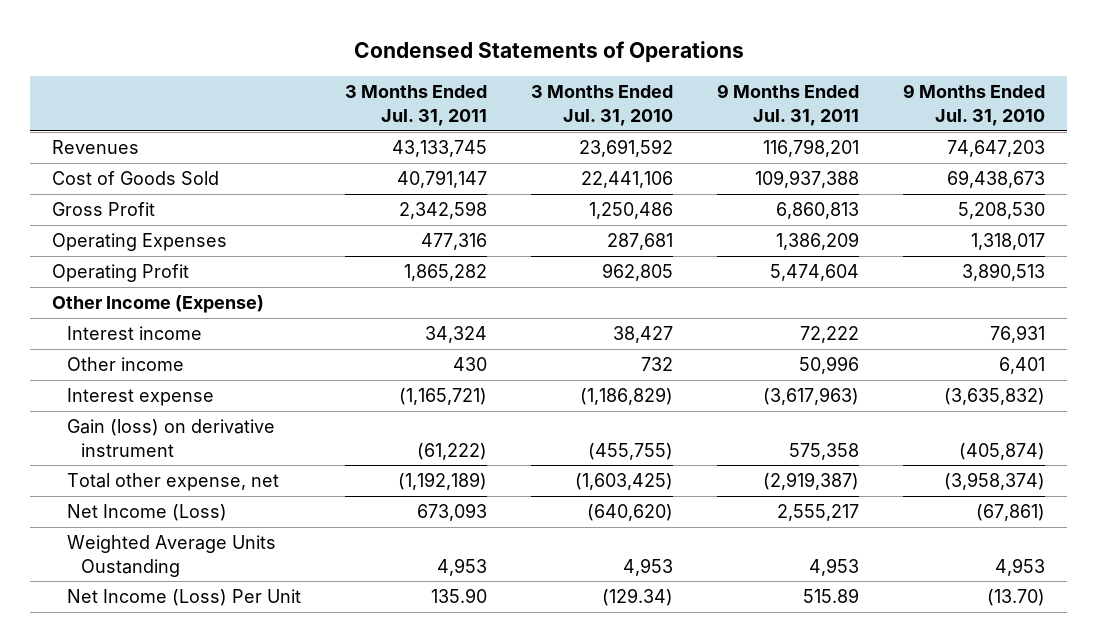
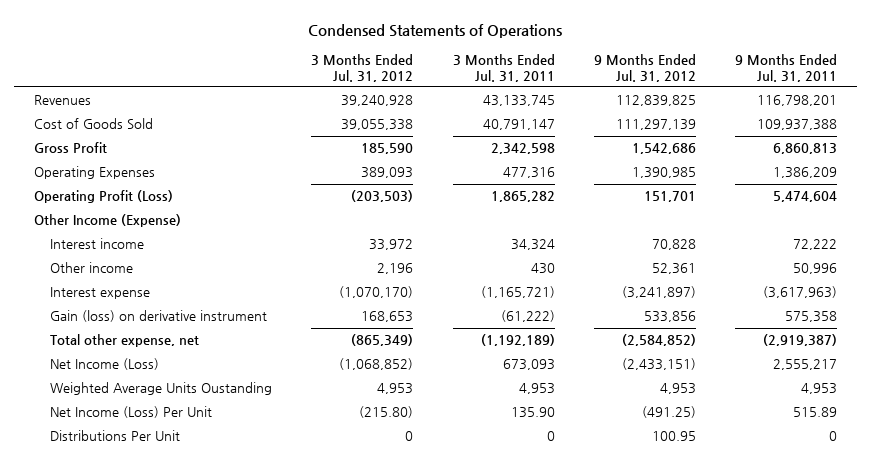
- | 3 Months Ended Jul. 31, 2011 | 3 Months Ended Jul. 31, 2010 | 9 Months Ended Jul. 31, 2011 | 9 Months Ended Jul. 31, 2010
+ | 3 Months Ended Jul. 31, 2012 | 3 Months Ended Jul. 31, 2011 | 9 Months Ended Jul. 31, 2012 | 9 Months Ended Jul. 31, 2011
- Operating Profit | 1,865,282 | 962,805 | 5,474,604 | 3,890,513
+ Operating Profit (Loss) | (203,503) | 1,865,282 | 151,701 | 5,474,604
+ Distributions Per Unit | 0 | 0 | 100.95 | 0

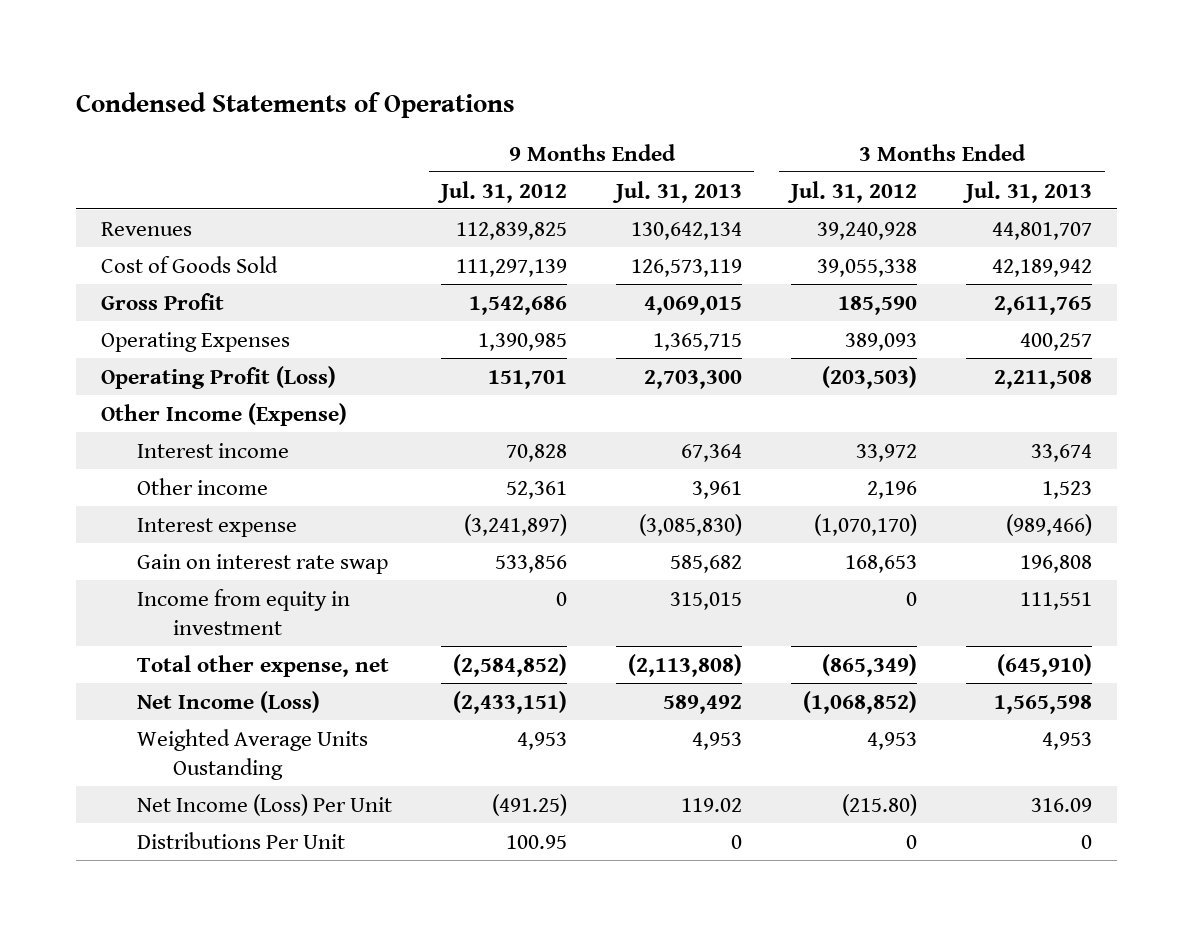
- | 3 Months Ended Jul. 31, 2012 | 3 Months Ended Jul. 31, 2011 | 9 Months Ended Jul. 31, 2012 | 9 Months Ended Jul. 31, 2011
+ | 9 Months Ended Jul. 31, 2012 | 9 Months Ended Jul. 31, 2013 | 3 Months Ended Jul. 31, 2012 | 3 Months Ended Jul. 31, 2013
- Gain (loss) on derivative instrument | 168,653 | (61,222) | 533,856 | 575,358
+ Gain on interest rate swap | 533,856 | 585,682 | 168,653 | 196,808
+ Income from equity in investment | 0 | 315,015 | 0 | 111,551

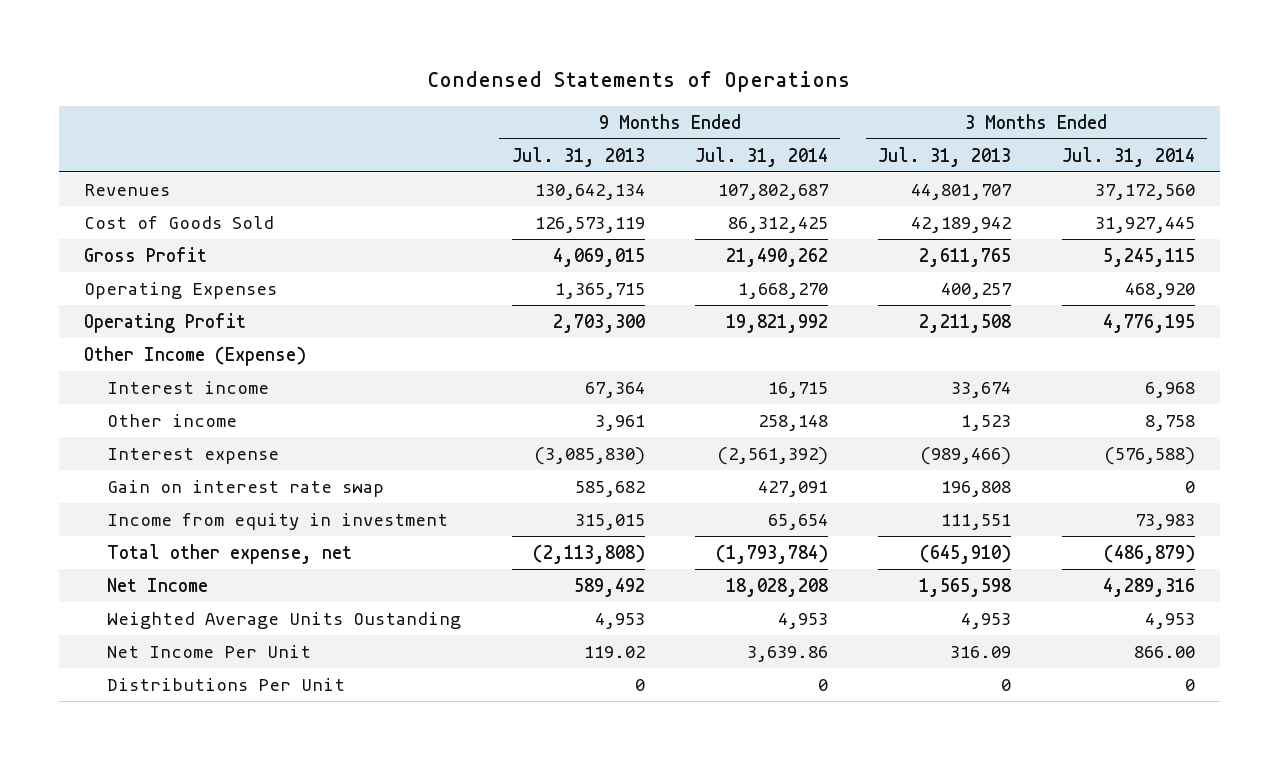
- | 9 Months Ended Jul. 31, 2012 | 9 Months Ended Jul. 31, 2013 | 3 Months Ended Jul. 31, 2012 | 3 Months Ended Jul. 31, 2013
+ | 9 Months Ended Jul. 31, 2013 | 9 Months Ended Jul. 31, 2014 | 3 Months Ended Jul. 31, 2013 | 3 Months Ended Jul. 31, 2014
- Operating Profit (Loss) | 151,701 | 2,703,300 | (203,503) | 2,211,508
+ Operating Profit | 2,703,300 | 19,821,992 | 2,211,508 | 4,776,195
- Net Income (Loss) | (2,433,151) | 589,492 | (1,068,852) | 1,565,598
+ Net Income | 589,492 | 18,028,208 | 1,565,598 | 4,289,316
- Net Income (Loss) Per Unit | (491.25) | 119.02 | (215.80) | 316.09
+ Net Income Per Unit | 119.02 | 3,639.86 | 316.09 | 866.00

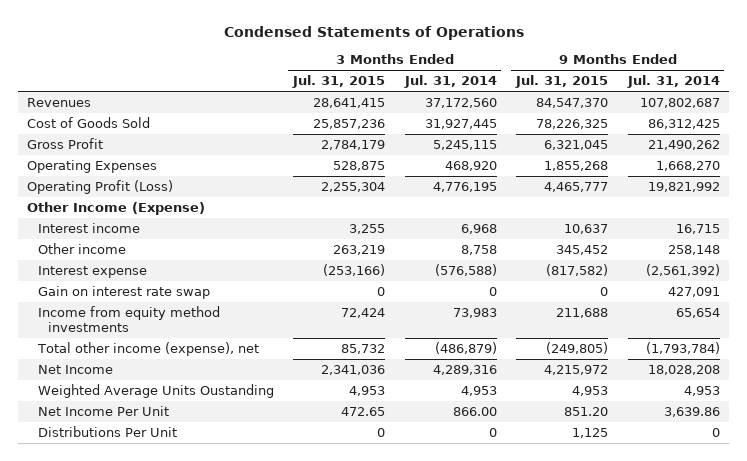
- | 9 Months Ended Jul. 31, 2013 | 9 Months Ended Jul. 31, 2014 | 3 Months Ended Jul. 31, 2013 | 3 Months Ended Jul. 31, 2014
+ | 3 Months Ended Jul. 31, 2015 | 3 Months Ended Jul. 31, 2014 | 9 Months Ended Jul. 31, 2015 | 9 Months Ended Jul. 31, 2014
- Operating Profit | 2,703,300 | 19,821,992 | 2,211,508 | 4,776,195
+ Operating Profit (Loss) | 2,255,304 | 4,776,195 | 4,465,777 | 19,821,992
- Income from equity in investment | 315,015 | 65,654 | 111,551 | 73,983
- Total other expense, net | (2,113,808) | (1,793,784) | (645,910) | (486,879)
+ Income from equity method investments | 72,424 | 73,983 | 211,688 | 65,654
+ Total other income (expense), net | 85,732 | (486,879) | (249,805) | (1,793,784)

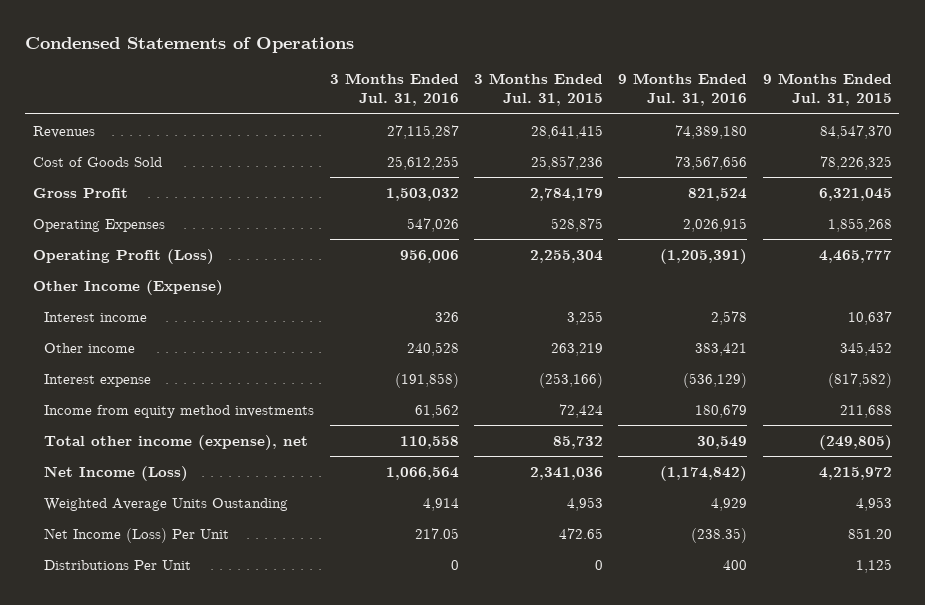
- | 3 Months Ended Jul. 31, 2015 | 3 Months Ended Jul. 31, 2014 | 9 Months Ended Jul. 31, 2015 | 9 Months Ended Jul. 31, 2014
+ | 3 Months Ended Jul. 31, 2016 | 3 Months Ended Jul. 31, 2015 | 9 Months Ended Jul. 31, 2016 | 9 Months Ended Jul. 31, 2015
- Gain on interest rate swap | 0 | 0 | 0 | 427,091
- Net Income | 2,341,036 | 4,289,316 | 4,215,972 | 18,028,208
+ Net Income (Loss) | 1,066,564 | 2,341,036 | (1,174,842) | 4,215,972
- Net Income Per Unit | 472.65 | 866.00 | 851.20 | 3,639.86
+ Net Income (Loss) Per Unit | 217.05 | 472.65 | (238.35) | 851.20

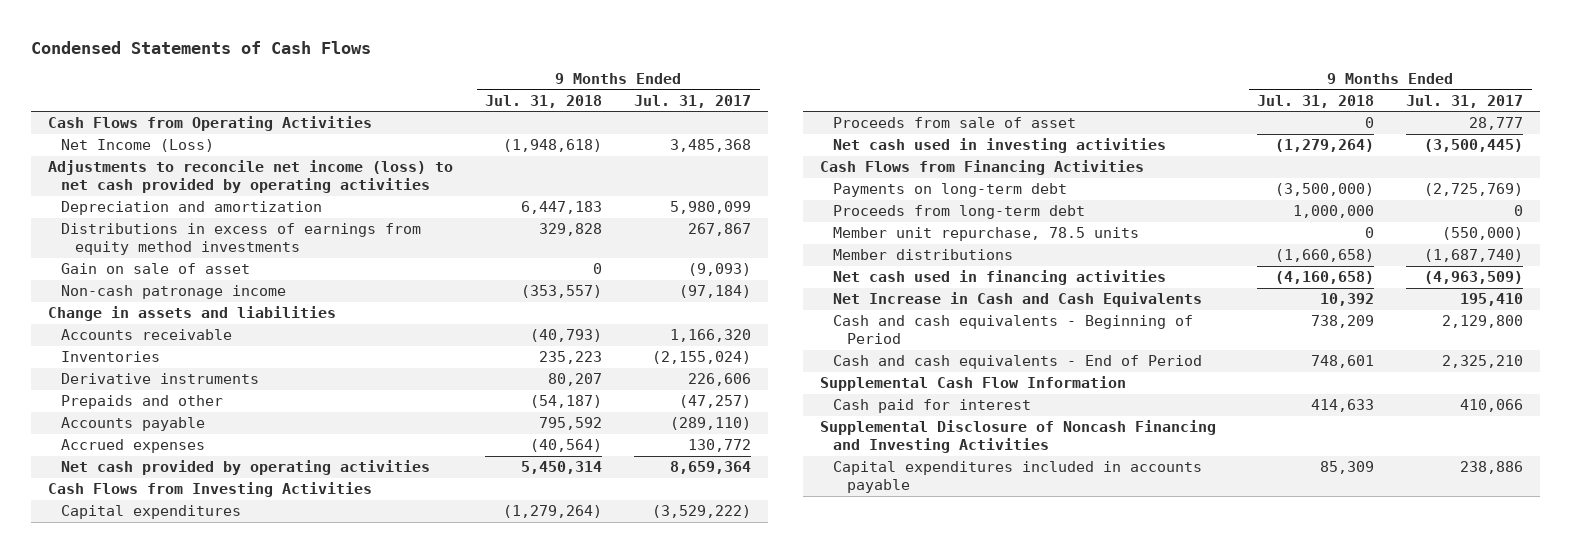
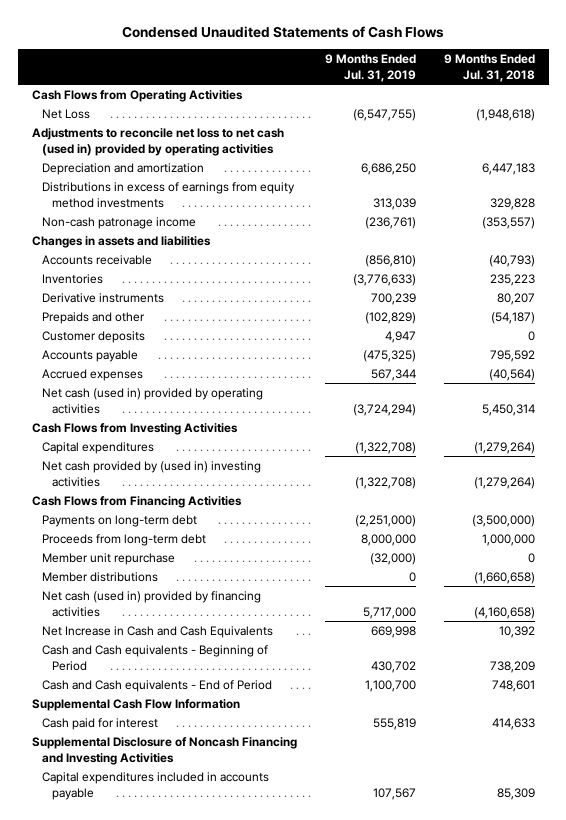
- Condensed Statements of Cash Flows
+ Condensed Unaudited Statements of Cash Flows
- | 9 Months Ended Jul. 31, 2018 | 9 Months Ended Jul. 31, 2017
+ | 9 Months Ended Jul. 31, 2019 | 9 Months Ended Jul. 31, 2018
- Net Income (Loss) | (1,948,618) | 3,485,368
- Adjustments to reconcile net income (loss) to net cash provided by operating activities
+ Net Loss | (6,547,755) | (1,948,618)
+ Adjustments to reconcile net loss to net cash (used in) provided by operating activities
- Gain on sale of asset | 0 | (9,093)
- Change in assets and liabilities
+ Changes in assets and liabilities
+ Customer deposits | 4,947 | 0
- Net cash provided by operating activities | 5,450,314 | 8,659,364
+ Net cash (used in) provided by operating activities | (3,724,294) | 5,450,314
- Proceeds from sale of asset | 0 | 28,777
- Net cash used in investing activities | (1,279,264) | (3,500,445)
+ Net cash provided by (used in) investing activities | (1,322,708) | (1,279,264)
- Member unit repurchase, 78.5 units | 0 | (550,000)
+ Member unit repurchase | (32,000) | 0
- Net cash used in financing activities | (4,160,658) | (4,963,509)
+ Net cash (used in) provided by financing activities | 5,717,000 | (4,160,658)
- Cash and cash equivalents - Beginning of Period | 738,209 | 2,129,800
- Cash and cash equivalents - End of Period | 748,601 | 2,325,210
+ Cash and Cash equivalents - Beginning of Period | 430,702 | 738,209
+ Cash and Cash equivalents - End of Period | 1,100,700 | 748,601

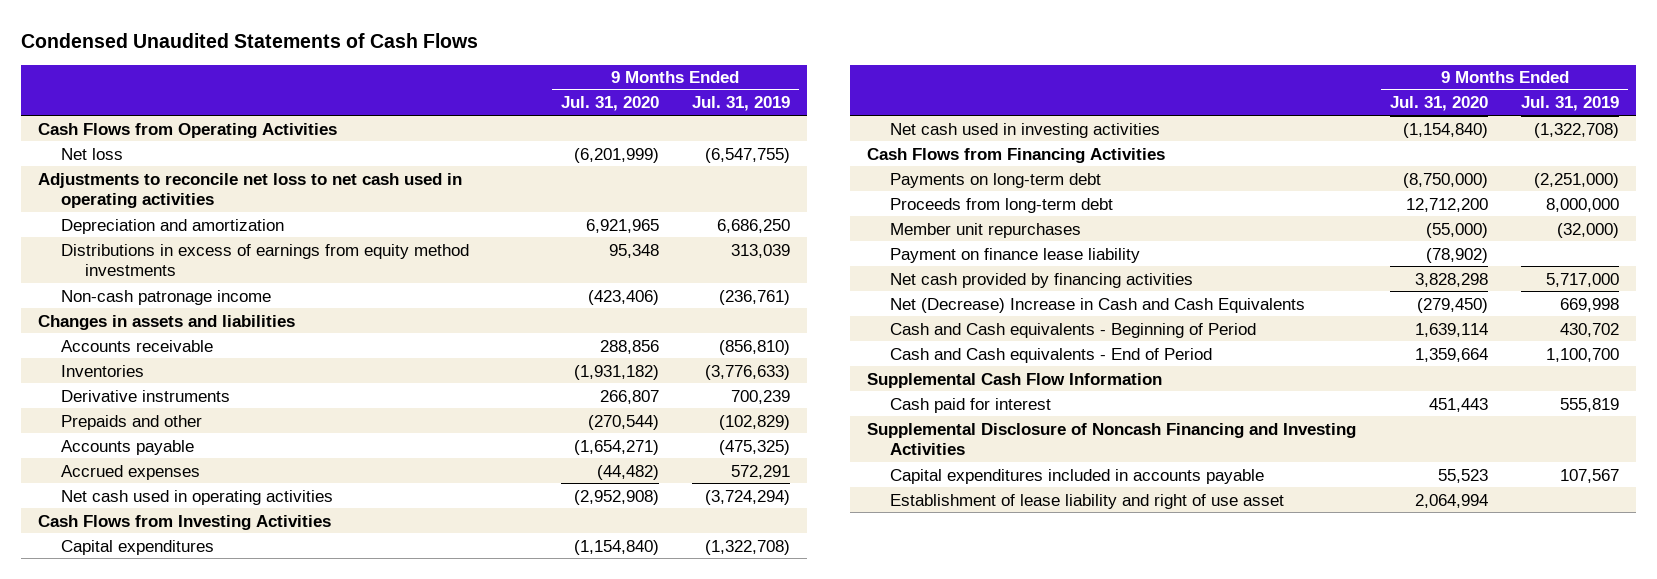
- | 9 Months Ended Jul. 31, 2019 | 9 Months Ended Jul. 31, 2018
+ | 9 Months Ended Jul. 31, 2020 | 9 Months Ended Jul. 31, 2019
- Net Loss | (6,547,755) | (1,948,618)
- Adjustments to reconcile net loss to net cash (used in) provided by operating activities
+ Net loss | (6,201,999) | (6,547,755)
+ Adjustments to reconcile net loss to net cash used in operating activities
- Customer deposits | 4,947 | 0
- Accrued expenses | 567,344 | (40,564)
- Net cash (used in) provided by operating activities | (3,724,294) | 5,450,314
+ Accrued expenses | (44,482) | 572,291
+ Net cash used in operating activities | (2,952,908) | (3,724,294)
- Net cash provided by (used in) investing activities | (1,322,708) | (1,279,264)
+ Net cash used in investing activities | (1,154,840) | (1,322,708)
- Member unit repurchase | (32,000) | 0
- Member distributions | 0 | (1,660,658)
- Net cash (used in) provided by financing activities | 5,717,000 | (4,160,658)
- Net Increase in Cash and Cash Equivalents | 669,998 | 10,392
+ Member unit repurchases | (55,000) | (32,000)
+ Payment on finance lease liability | (78,902) |
+ Net cash provided by financing activities | 3,828,298 | 5,717,000
+ Net (Decrease) Increase in Cash and Cash Equivalents | (279,450) | 669,998
+ Establishment of lease liability and right of use asset | 2,064,994 |

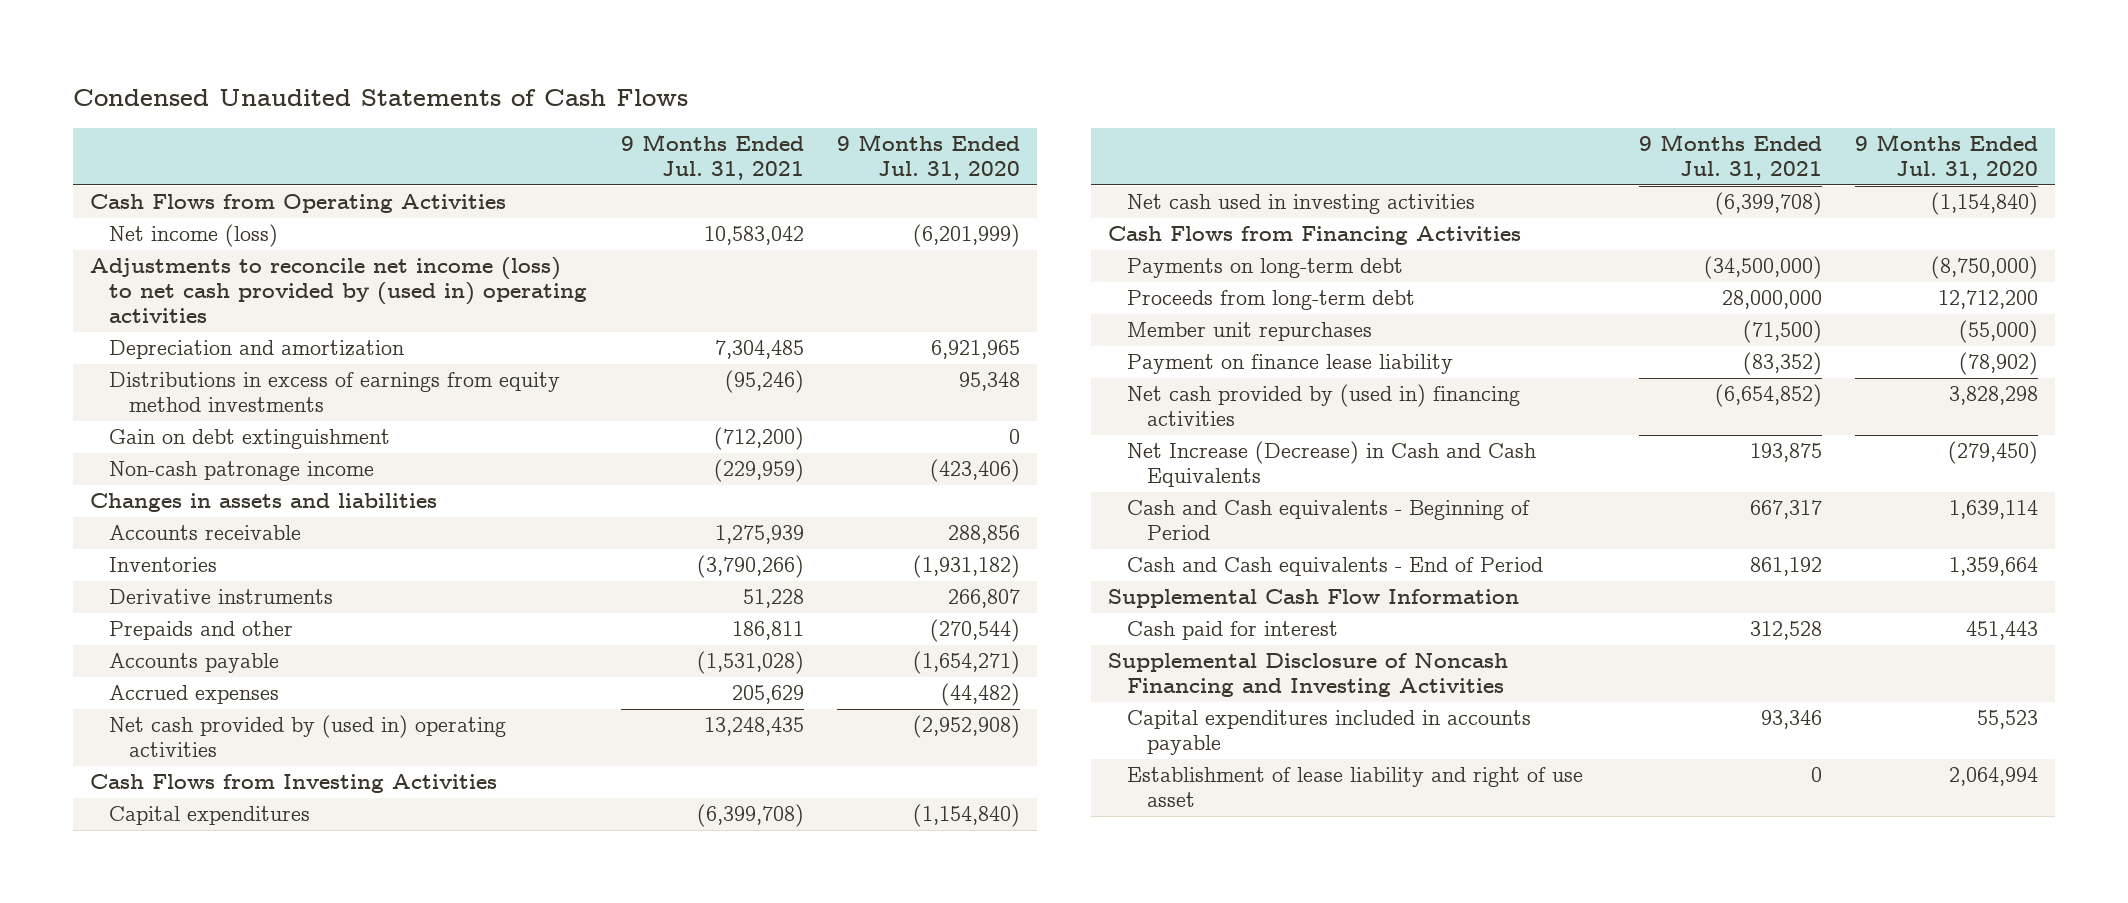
- | 9 Months Ended Jul. 31, 2020 | 9 Months Ended Jul. 31, 2019
+ | 9 Months Ended Jul. 31, 2021 | 9 Months Ended Jul. 31, 2020
- Net loss | (6,201,999) | (6,547,755)
- Adjustments to reconcile net loss to net cash used in operating activities
+ Net income (loss) | 10,583,042 | (6,201,999)
+ Adjustments to reconcile net income (loss) to net cash provided by (used in) operating activities
+ Gain on debt extinguishment | (712,200) | 0
- Net cash used in operating activities | (2,952,908) | (3,724,294)
+ Net cash provided by (used in) operating activities | 13,248,435 | (2,952,908)
- Net cash provided by financing activities | 3,828,298 | 5,717,000
- Net (Decrease) Increase in Cash and Cash Equivalents | (279,450) | 669,998
+ Net cash provided by (used in) financing activities | (6,654,852) | 3,828,298
+ Net Increase (Decrease) in Cash and Cash Equivalents | 193,875 | (279,450)

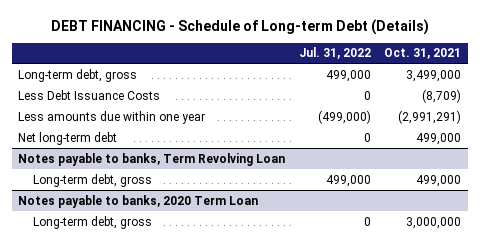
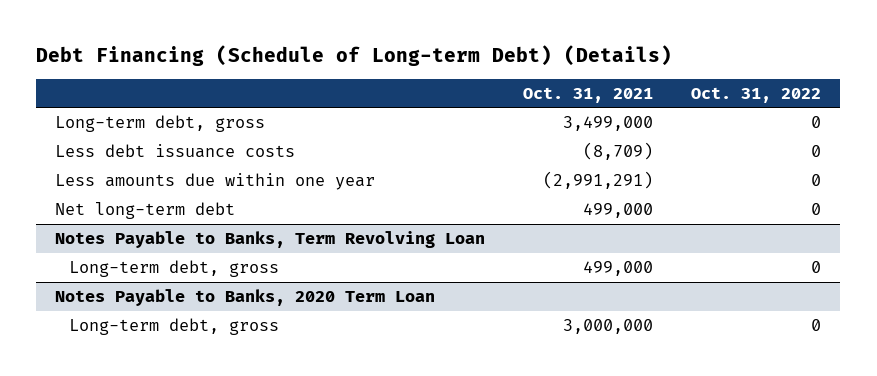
- DEBT FINANCING - Schedule of Long-term Debt (Details)
+ Debt Financing (Schedule of Long-term Debt) (Details)
- | Jul. 31, 2022 | Oct. 31, 2021
+ | Oct. 31, 2021 | Oct. 31, 2022
- Less Debt Issuance Costs | 0 | (8,709)
+ Less debt issuance costs | (8,709) | 0
- Notes payable to banks, Term Revolving Loan
+ Notes Payable to Banks, Term Revolving Loan
- Notes payable to banks, 2020 Term Loan
+ Notes Payable to Banks, 2020 Term Loan

